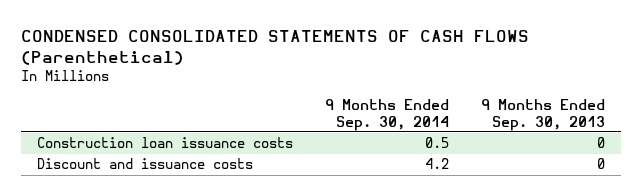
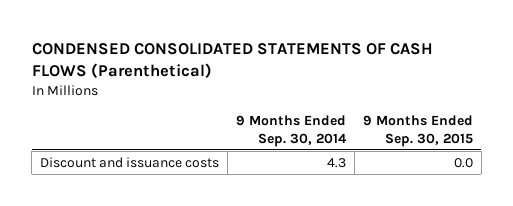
- | 9 Months Ended Sep. 30, 2014 | 9 Months Ended Sep. 30, 2013
+ | 9 Months Ended Sep. 30, 2014 | 9 Months Ended Sep. 30, 2015
- Construction loan issuance costs | 0.5 | 0
- Discount and issuance costs | 4.2 | 0
+ Discount and issuance costs | 4.3 | 0.0

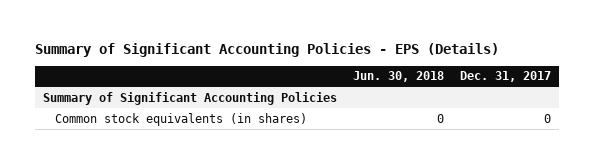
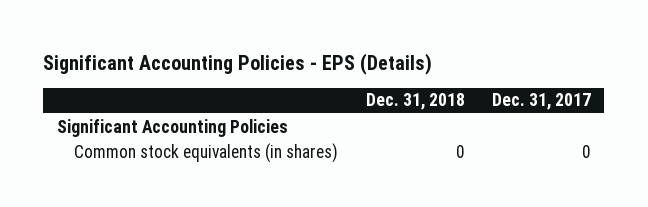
- Summary of Significant Accounting Policies - EPS (Details)
+ Significant Accounting Policies - EPS (Details)
- | Jun. 30, 2018 | Dec. 31, 2017
+ | Dec. 31, 2018 | Dec. 31, 2017
- Summary of Significant Accounting Policies
+ Significant Accounting Policies

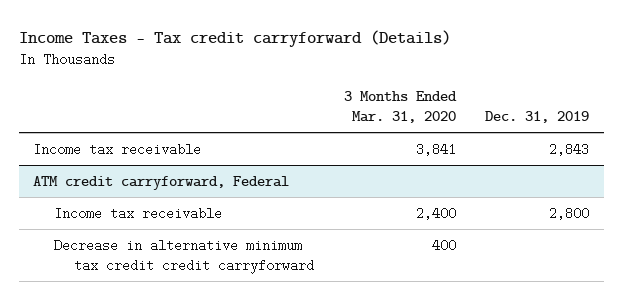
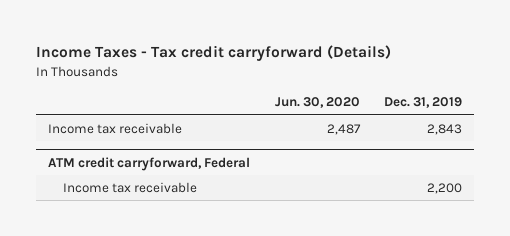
- | 3 Months Ended Mar. 31, 2020 | Dec. 31, 2019
+ | Jun. 30, 2020 | Dec. 31, 2019
@ ATM credit carryforward, Federal
- Income tax receivable | 2,400 | 2,800
- Decrease in alternative minimum tax credit credit carryforward | 400 |
+ Income tax receivable | | 2,200

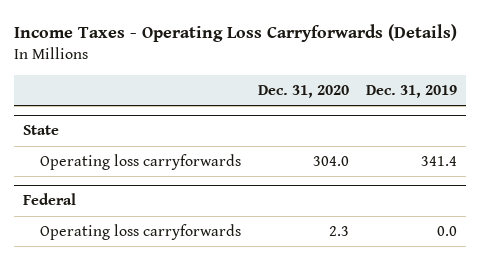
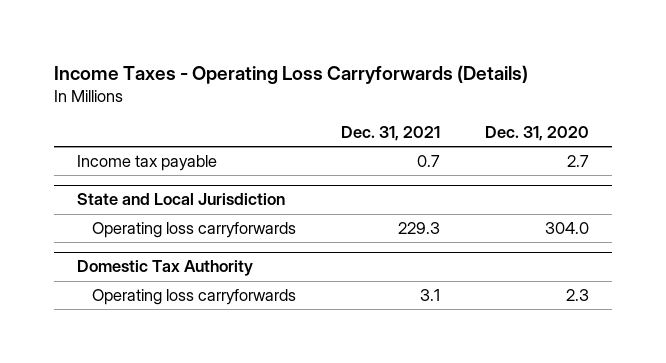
- | Dec. 31, 2020 | Dec. 31, 2019
+ | Dec. 31, 2021 | Dec. 31, 2020
- State
+ Income tax payable | 0.7 | 2.7
+ State and Local Jurisdiction
- Federal
+ Domestic Tax Authority

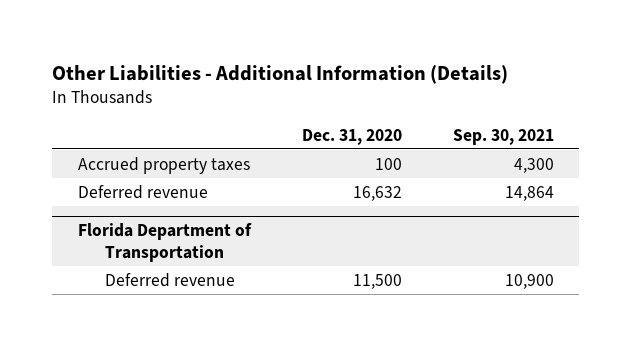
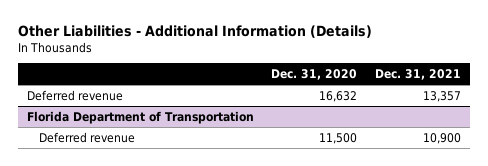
- | Dec. 31, 2020 | Sep. 30, 2021
+ | Dec. 31, 2020 | Dec. 31, 2021
- Accrued property taxes | 100 | 4,300

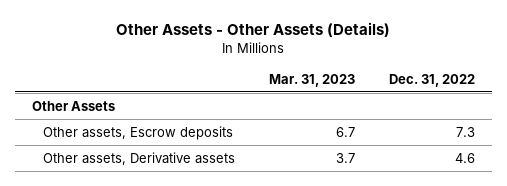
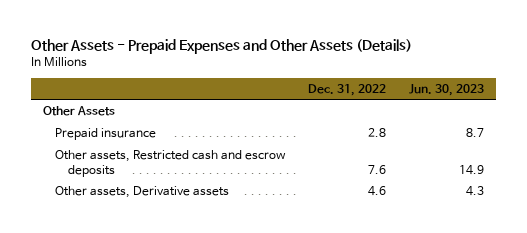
- Other Assets - Other Assets (Details)
+ Other Assets - Prepaid Expenses and Other Assets (Details)
- | Mar. 31, 2023 | Dec. 31, 2022
+ | Dec. 31, 2022 | Jun. 30, 2023
- Other assets, Escrow deposits | 6.7 | 7.3
+ Prepaid insurance | 2.8 | 8.7
+ Other assets, Restricted cash and escrow deposits | 7.6 | 14.9

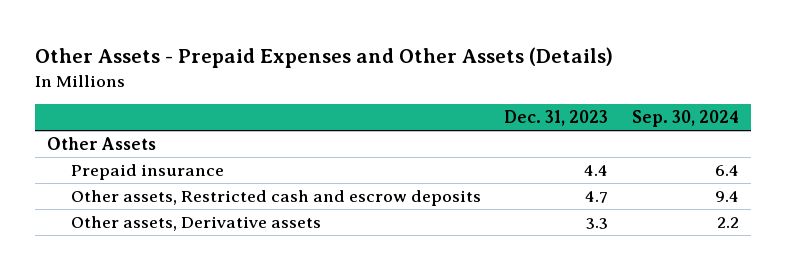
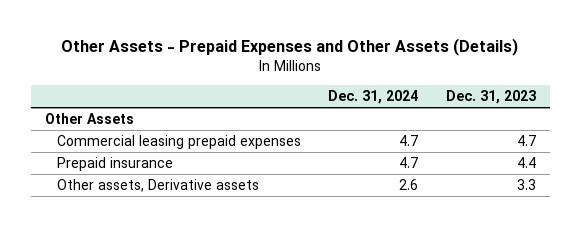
- | Dec. 31, 2023 | Sep. 30, 2024
+ | Dec. 31, 2024 | Dec. 31, 2023
+ Commercial leasing prepaid expenses | 4.7 | 4.7
- Other assets, Restricted cash and escrow deposits | 4.7 | 9.4

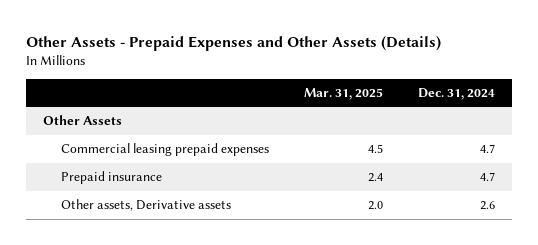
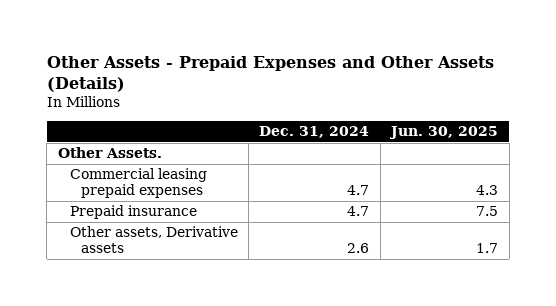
- | Mar. 31, 2025 | Dec. 31, 2024
+ | Dec. 31, 2024 | Jun. 30, 2025
- Other Assets
+ Other Assets.

